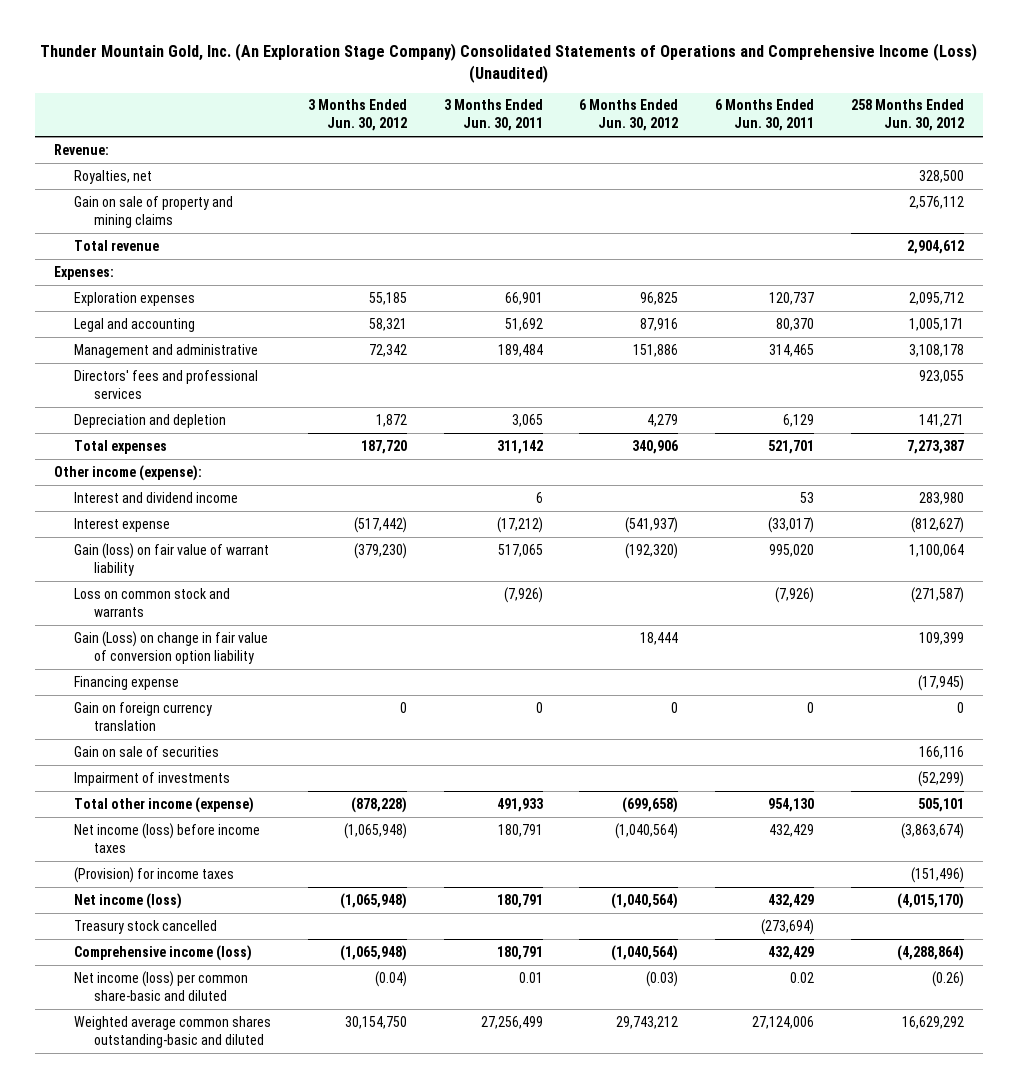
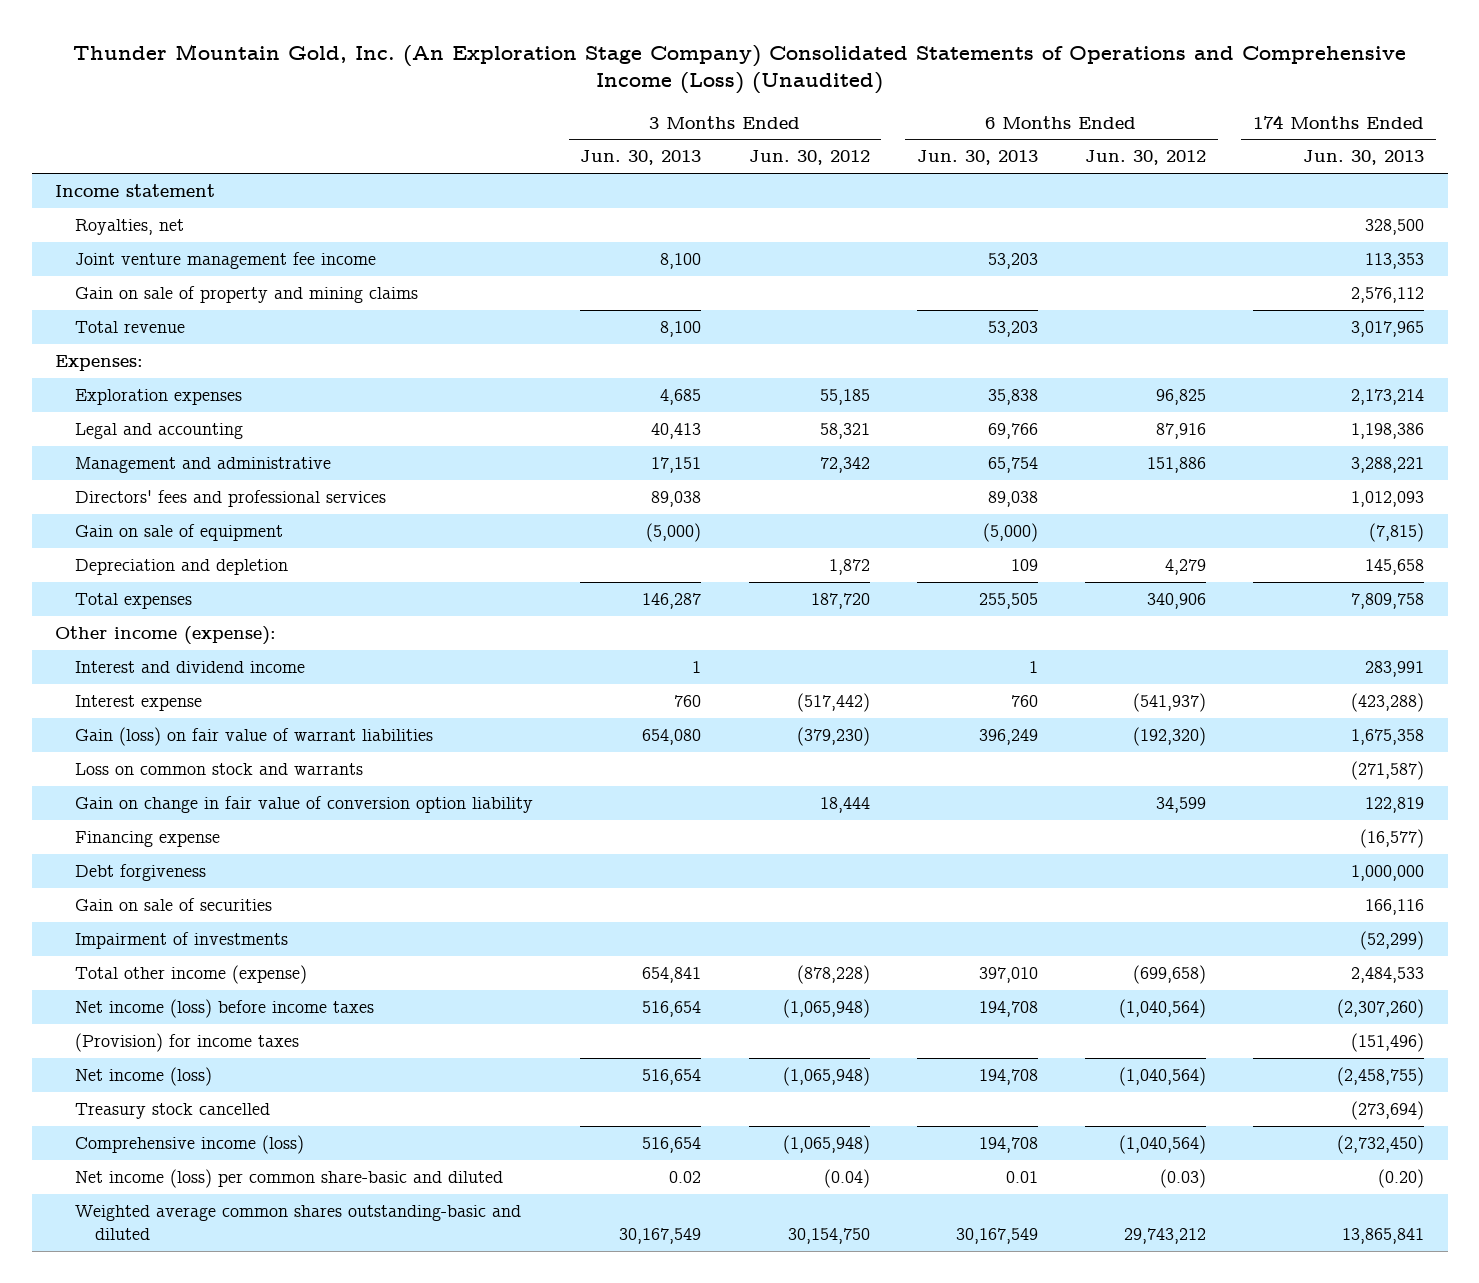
- | 3 Months Ended Jun. 30, 2012 | 3 Months Ended Jun. 30, 2011 | 6 Months Ended Jun. 30, 2012 | 6 Months Ended Jun. 30, 2011 | 258 Months Ended Jun. 30, 2012
+ | 3 Months Ended Jun. 30, 2013 | 3 Months Ended Jun. 30, 2012 | 6 Months Ended Jun. 30, 2013 | 6 Months Ended Jun. 30, 2012 | 174 Months Ended Jun. 30, 2013
- Revenue:
+ Income statement
+ Joint venture management fee income | 8,100 | | 53,203 | | 113,353
+ Gain on sale of equipment | (5,000) | | (5,000) | | (7,815)
- Gain (loss) on fair value of warrant liability | (379,230) | 517,065 | (192,320) | 995,020 | 1,100,064
+ Gain (loss) on fair value of warrant liabilities | 654,080 | (379,230) | 396,249 | (192,320) | 1,675,358
- Gain (Loss) on change in fair value of conversion option liability | | | 18,444 | | 109,399
+ Gain on change in fair value of conversion option liability | | 18,444 | | 34,599 | 122,819
- Gain on foreign currency translation | 0 | 0 | 0 | 0 | 0
+ Debt forgiveness | | | | | 1,000,000

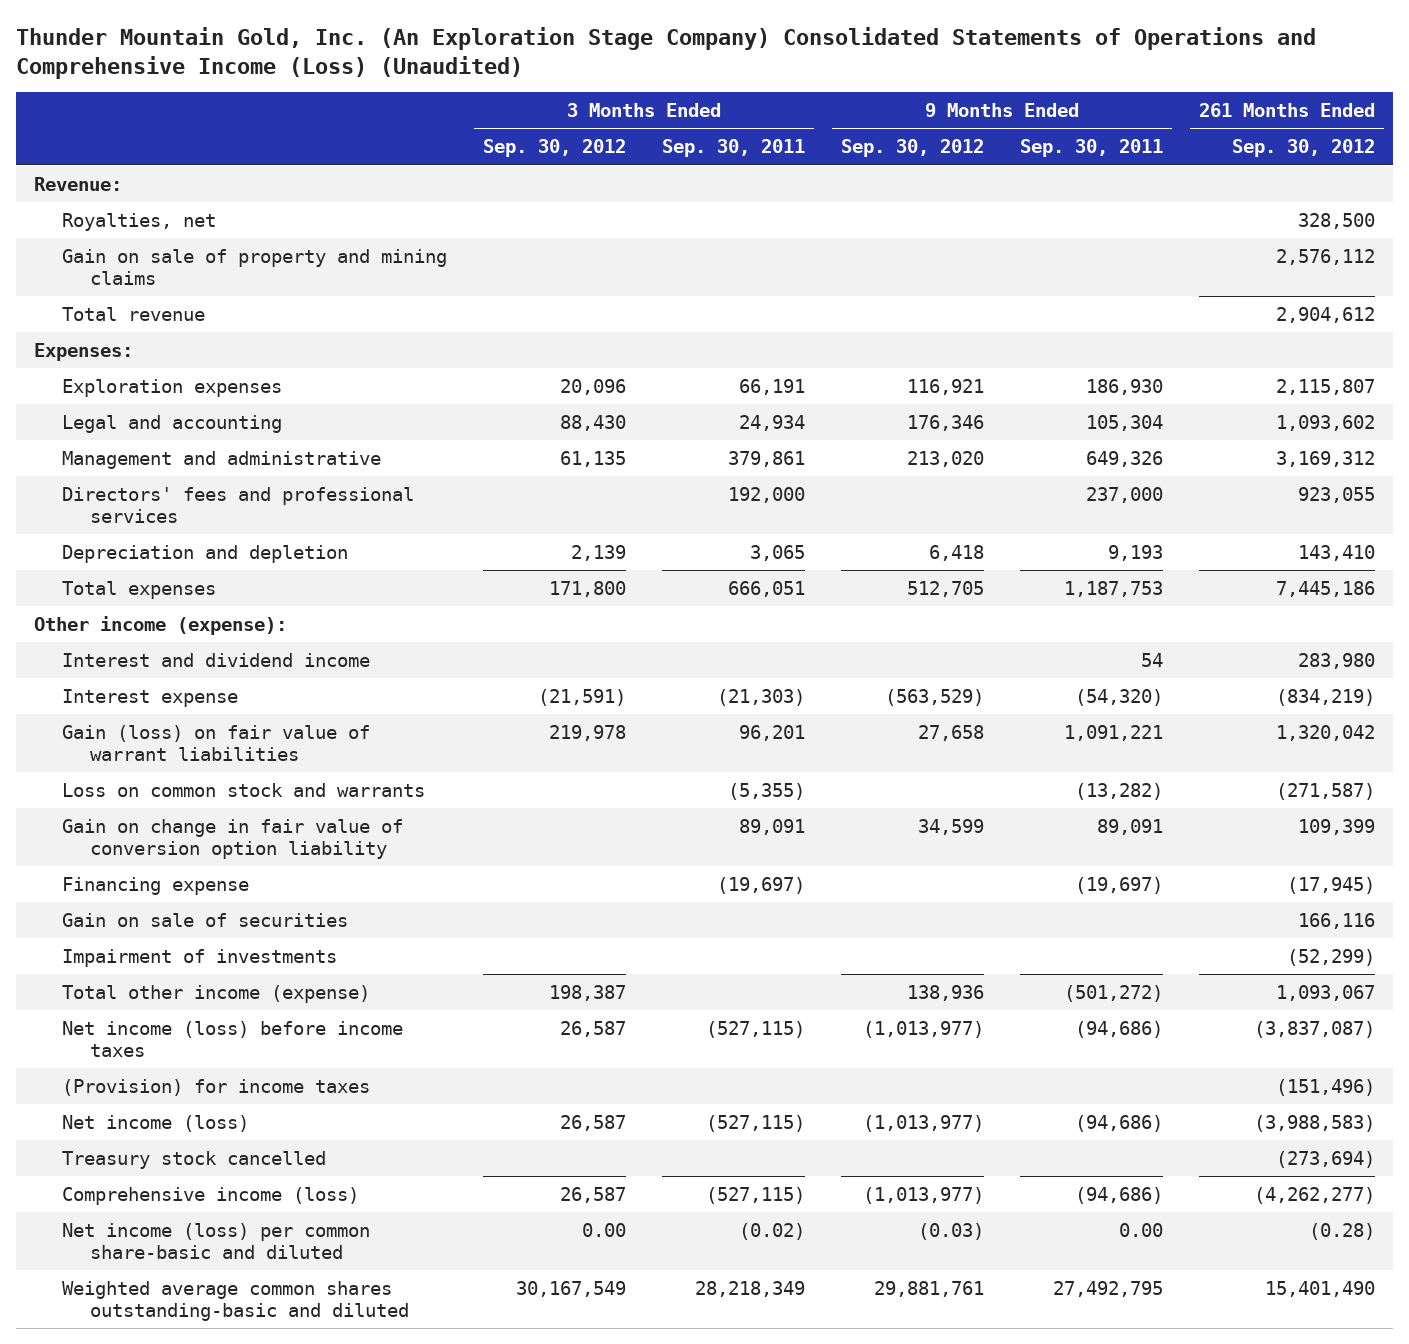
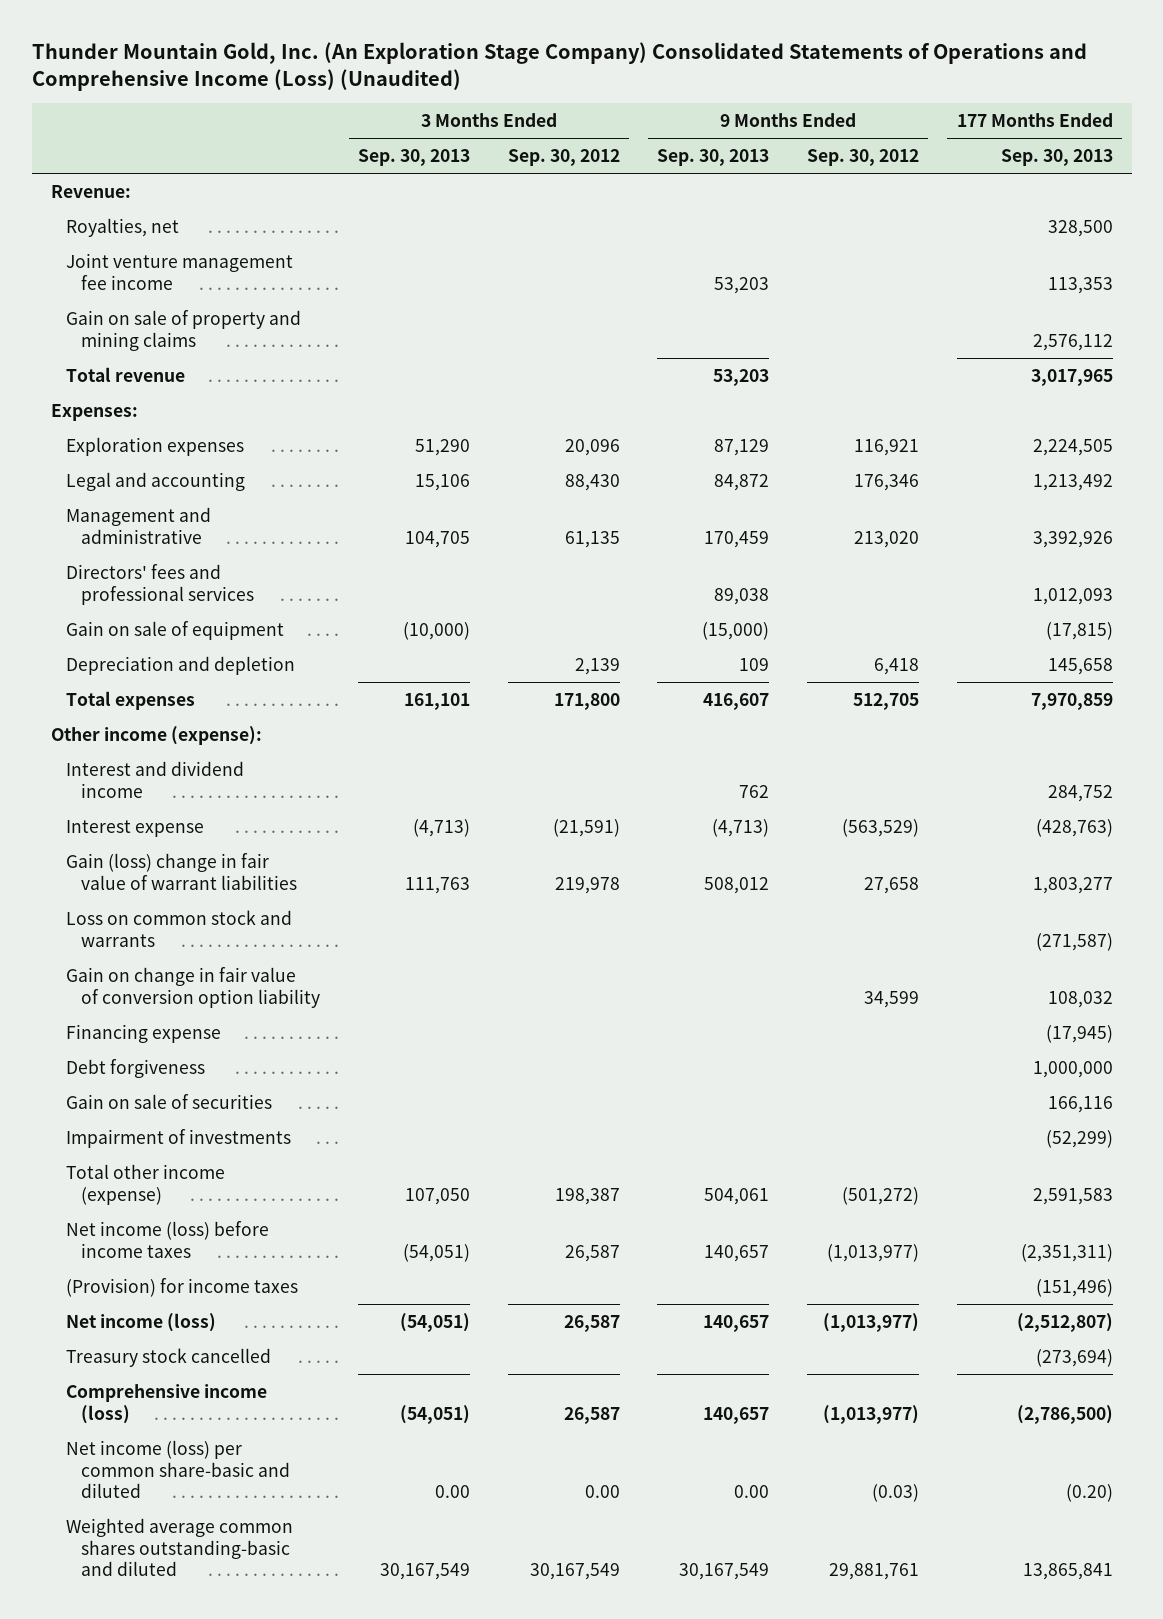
- | 3 Months Ended Sep. 30, 2012 | 3 Months Ended Sep. 30, 2011 | 9 Months Ended Sep. 30, 2012 | 9 Months Ended Sep. 30, 2011 | 261 Months Ended Sep. 30, 2012
+ | 3 Months Ended Sep. 30, 2013 | 3 Months Ended Sep. 30, 2012 | 9 Months Ended Sep. 30, 2013 | 9 Months Ended Sep. 30, 2012 | 177 Months Ended Sep. 30, 2013
+ Joint venture management fee income | | | 53,203 | | 113,353
+ Gain on sale of equipment | (10,000) | | (15,000) | | (17,815)
- Gain (loss) on fair value of warrant liabilities | 219,978 | 96,201 | 27,658 | 1,091,221 | 1,320,042
+ Gain (loss) change in fair value of warrant liabilities | 111,763 | 219,978 | 508,012 | 27,658 | 1,803,277
+ Debt forgiveness | | | | | 1,000,000
- Total other income (expense) | 198,387 | | 138,936 | (501,272) | 1,093,067
+ Total other income (expense) | 107,050 | 198,387 | 504,061 | (501,272) | 2,591,583

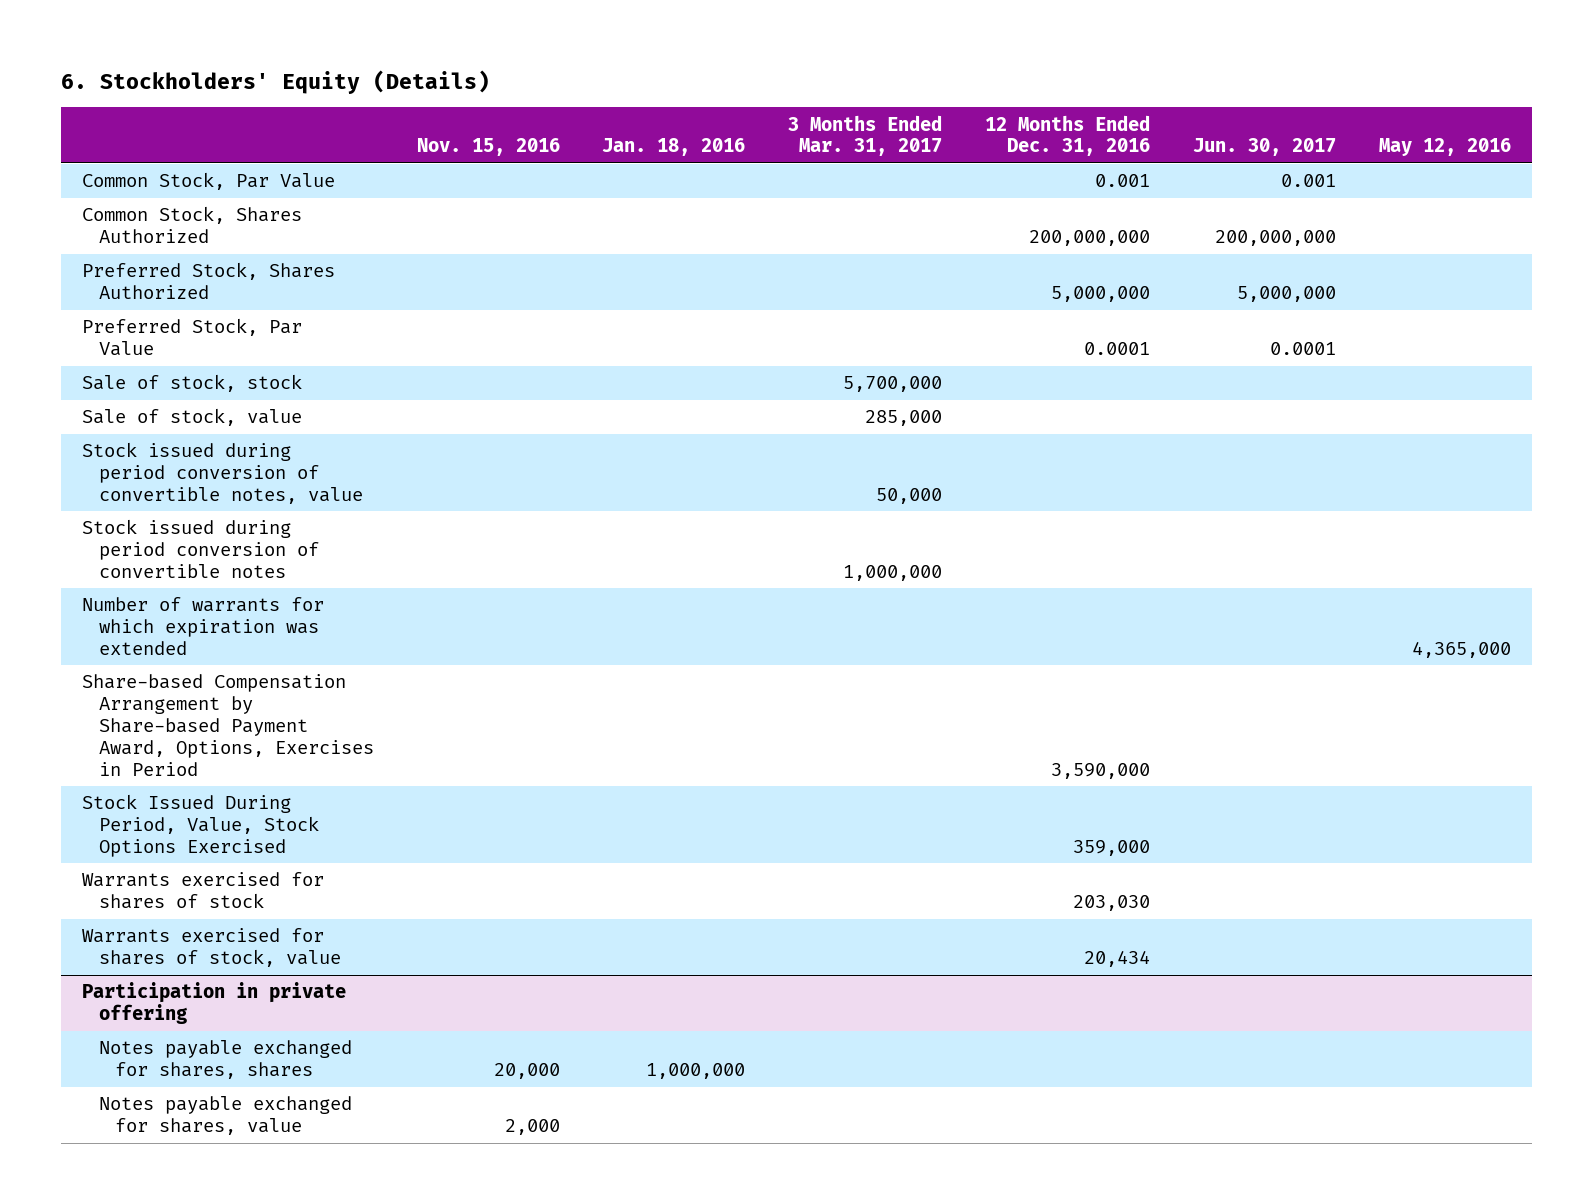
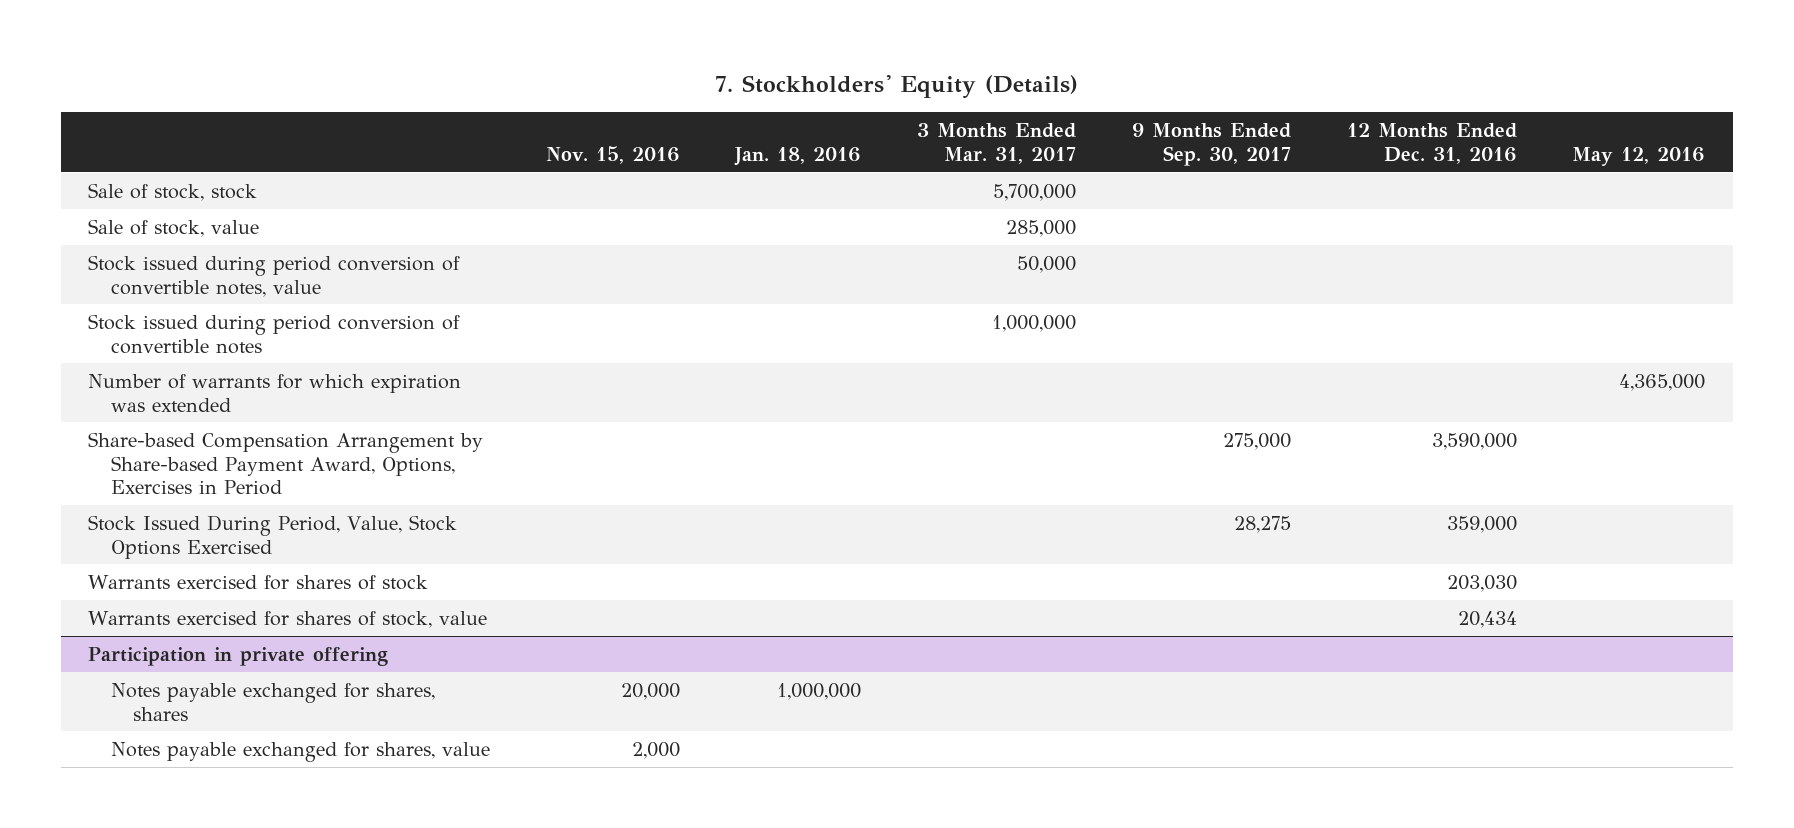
- 6. Stockholders' Equity (Details)
+ 7. Stockholders' Equity (Details)
- | Nov. 15, 2016 | Jan. 18, 2016 | 3 Months Ended Mar. 31, 2017 | 12 Months Ended Dec. 31, 2016 | Jun. 30, 2017 | May 12, 2016
+ | Nov. 15, 2016 | Jan. 18, 2016 | 3 Months Ended Mar. 31, 2017 | 9 Months Ended Sep. 30, 2017 | 12 Months Ended Dec. 31, 2016 | May 12, 2016
- Common Stock, Par Value | | | | 0.001 | 0.001 |
- Common Stock, Shares Authorized | | | | 200,000,000 | 200,000,000 |
- Preferred Stock, Shares Authorized | | | | 5,000,000 | 5,000,000 |
- Preferred Stock, Par Value | | | | 0.0001 | 0.0001 |

